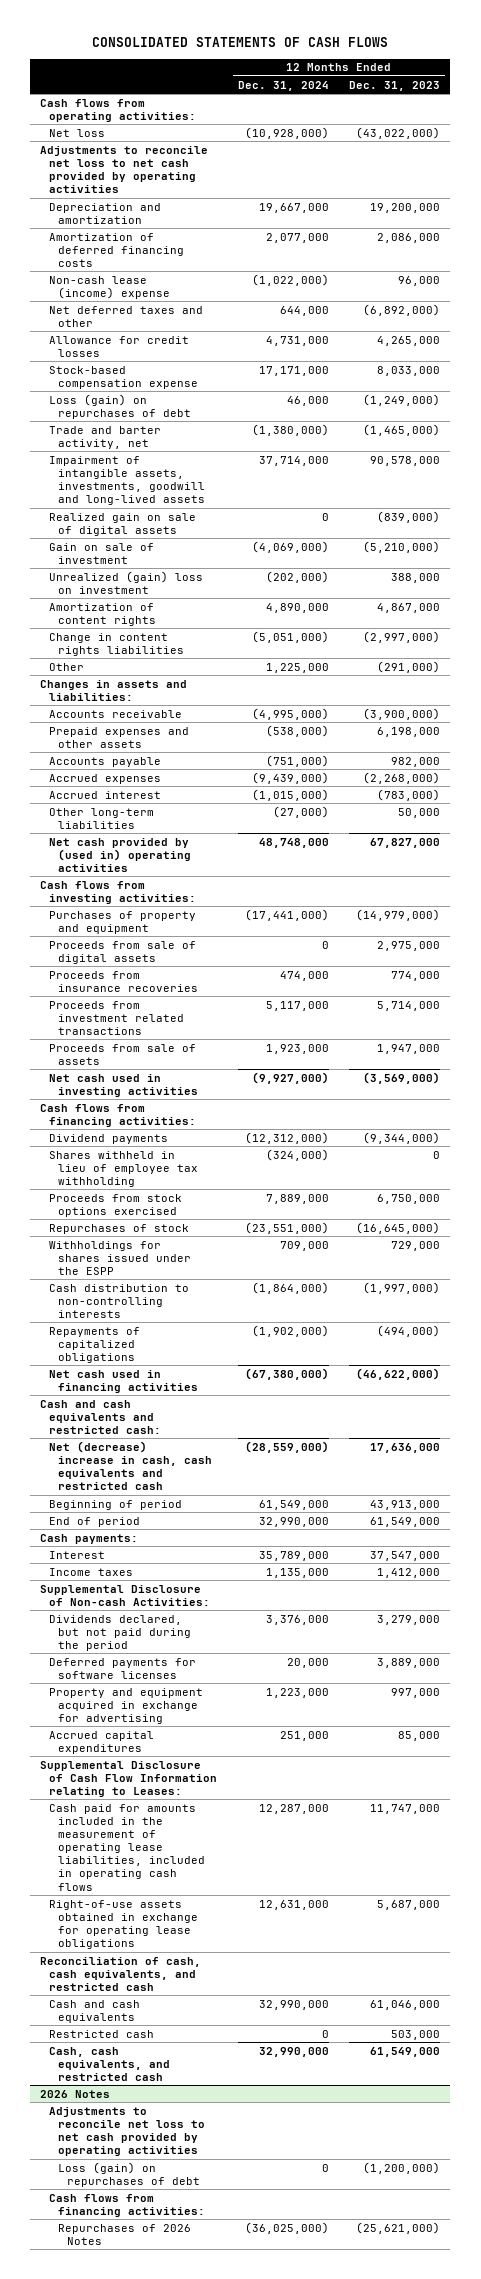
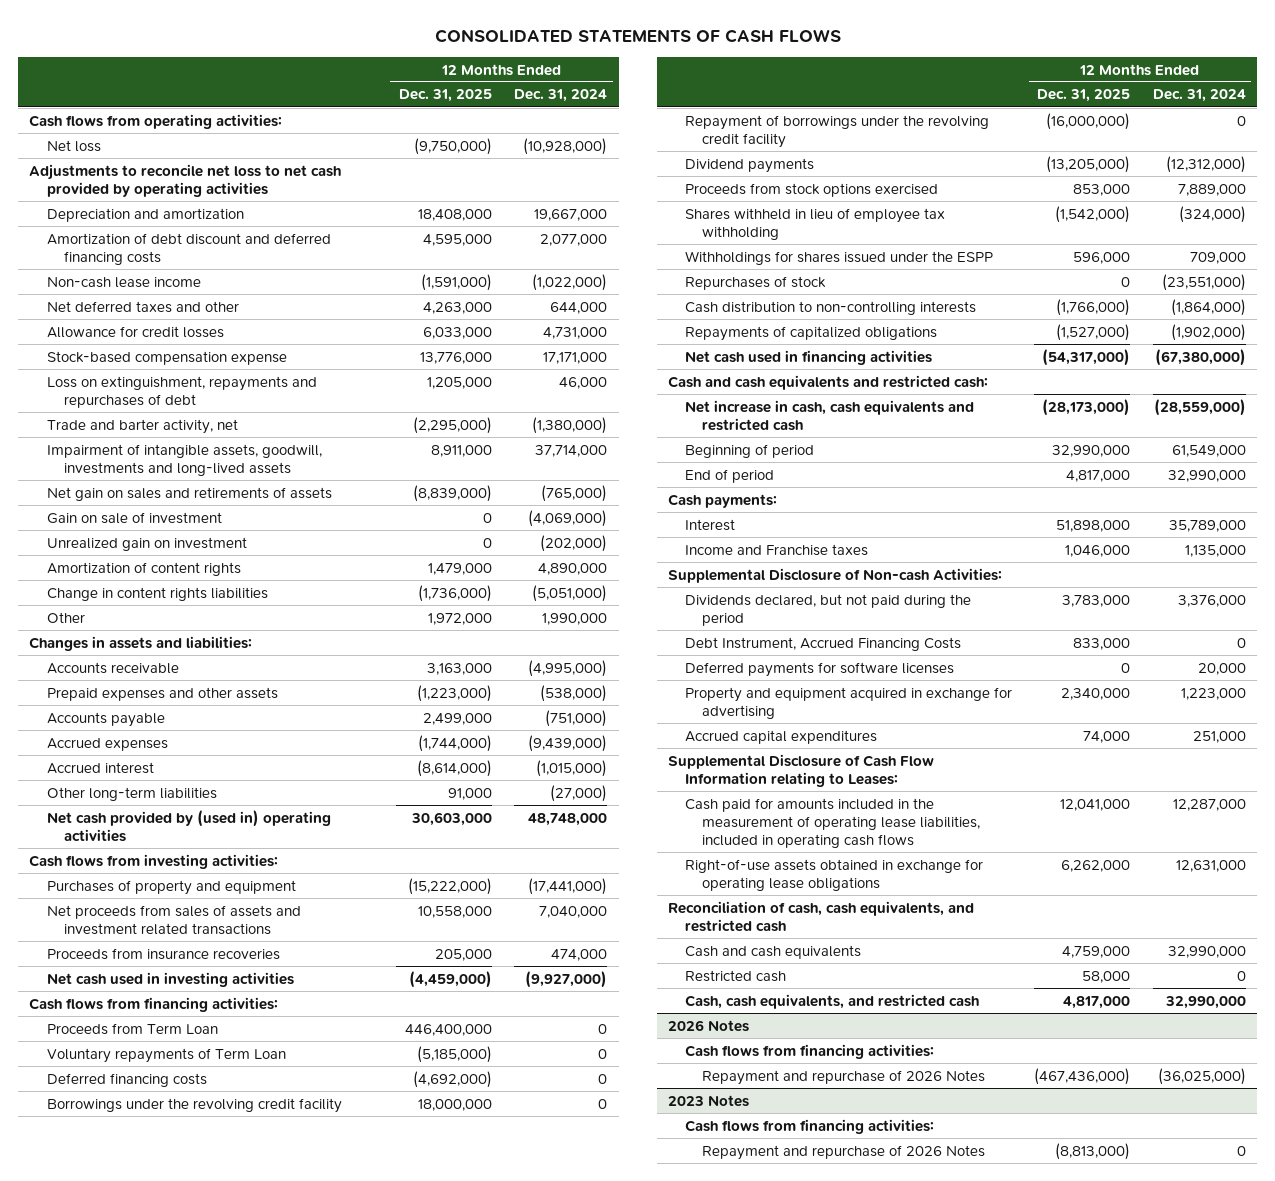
- | 12 Months Ended Dec. 31, 2024 | 12 Months Ended Dec. 31, 2023
+ | 12 Months Ended Dec. 31, 2025 | 12 Months Ended Dec. 31, 2024
- Amortization of deferred financing costs | 2,077,000 | 2,086,000
- Non-cash lease (income) expense | (1,022,000) | 96,000
+ Amortization of debt discount and deferred financing costs | 4,595,000 | 2,077,000
+ Non-cash lease income | (1,591,000) | (1,022,000)
- Loss (gain) on repurchases of debt | 46,000 | (1,249,000)
+ Loss on extinguishment, repayments and repurchases of debt | 1,205,000 | 46,000
- Impairment of intangible assets, investments, goodwill and long-lived assets | 37,714,000 | 90,578,000
- Realized gain on sale of digital assets | 0 | (839,000)
+ Impairment of intangible assets, goodwill, investments and long-lived assets | 8,911,000 | 37,714,000
+ Net gain on sales and retirements of assets | (8,839,000) | (765,000)
- Unrealized (gain) loss on investment | (202,000) | 388,000
+ Unrealized gain on investment | 0 | (202,000)
- Other | 1,225,000 | (291,000)
+ Other | 1,972,000 | 1,990,000
- Proceeds from sale of digital assets | 0 | 2,975,000
+ Net proceeds from sales of assets and investment related transactions | 10,558,000 | 7,040,000
- Proceeds from investment related transactions | 5,117,000 | 5,714,000
- Proceeds from sale of assets | 1,923,000 | 1,947,000
+ Proceeds from Term Loan | 446,400,000 | 0
+ Voluntary repayments of Term Loan | (5,185,000) | 0
+ Deferred financing costs | (4,692,000) | 0
+ Borrowings under the revolving credit facility | 18,000,000 | 0
+ Repayment of borrowings under the revolving credit facility | (16,000,000) | 0
moved down: Shares withheld in lieu of employee tax withholding | (1,542,000) | (324,000)
moved down: Repurchases of stock | 0 | (23,551,000)
- Net (decrease) increase in cash, cash equivalents and restricted cash | (28,559,000) | 17,636,000
+ Net increase in cash, cash equivalents and restricted cash | (28,173,000) | (28,559,000)
- Income taxes | 1,135,000 | 1,412,000
+ Income and Franchise taxes | 1,046,000 | 1,135,000
+ Debt Instrument, Accrued Financing Costs | 833,000 | 0
@ 2026 Notes
- Adjustments to reconcile net loss to net cash provided by operating activities
- Loss (gain) on repurchases of debt | 0 | (1,200,000)
- Repurchases of 2026 Notes | (36,025,000) | (25,621,000)
+ Repayment and repurchase of 2026 Notes | (467,436,000) | (36,025,000)
+ 2023 Notes
+ Cash flows from financing activities:
+ Repayment and repurchase of 2026 Notes | (8,813,000) | 0

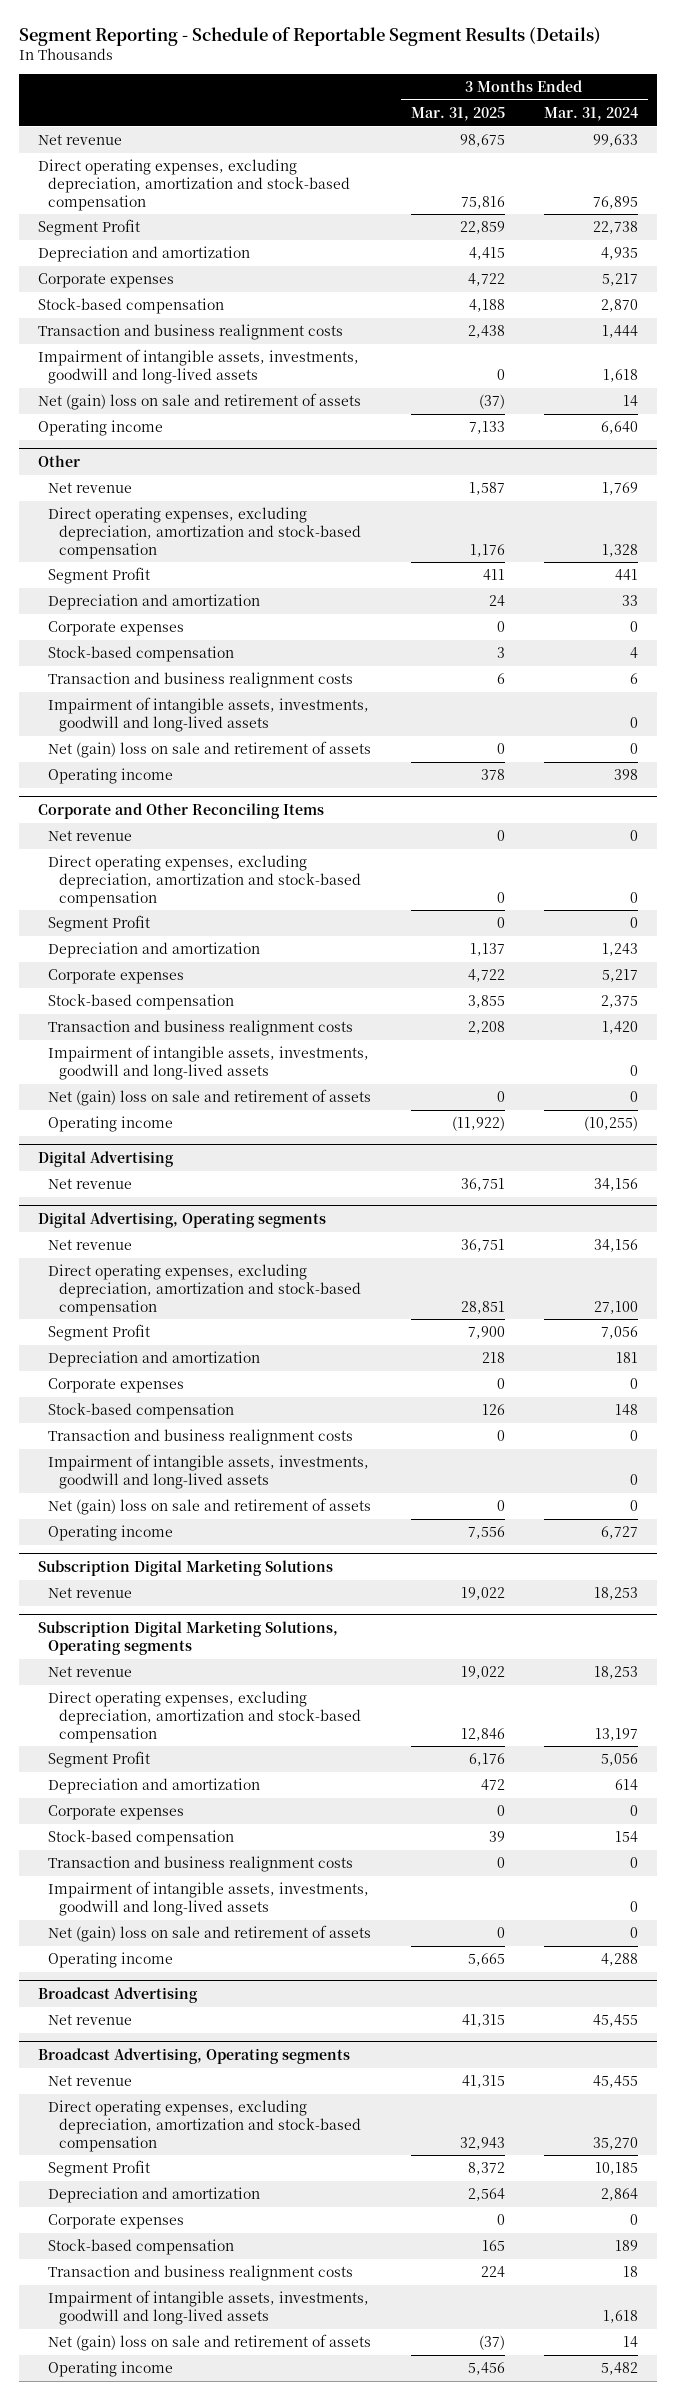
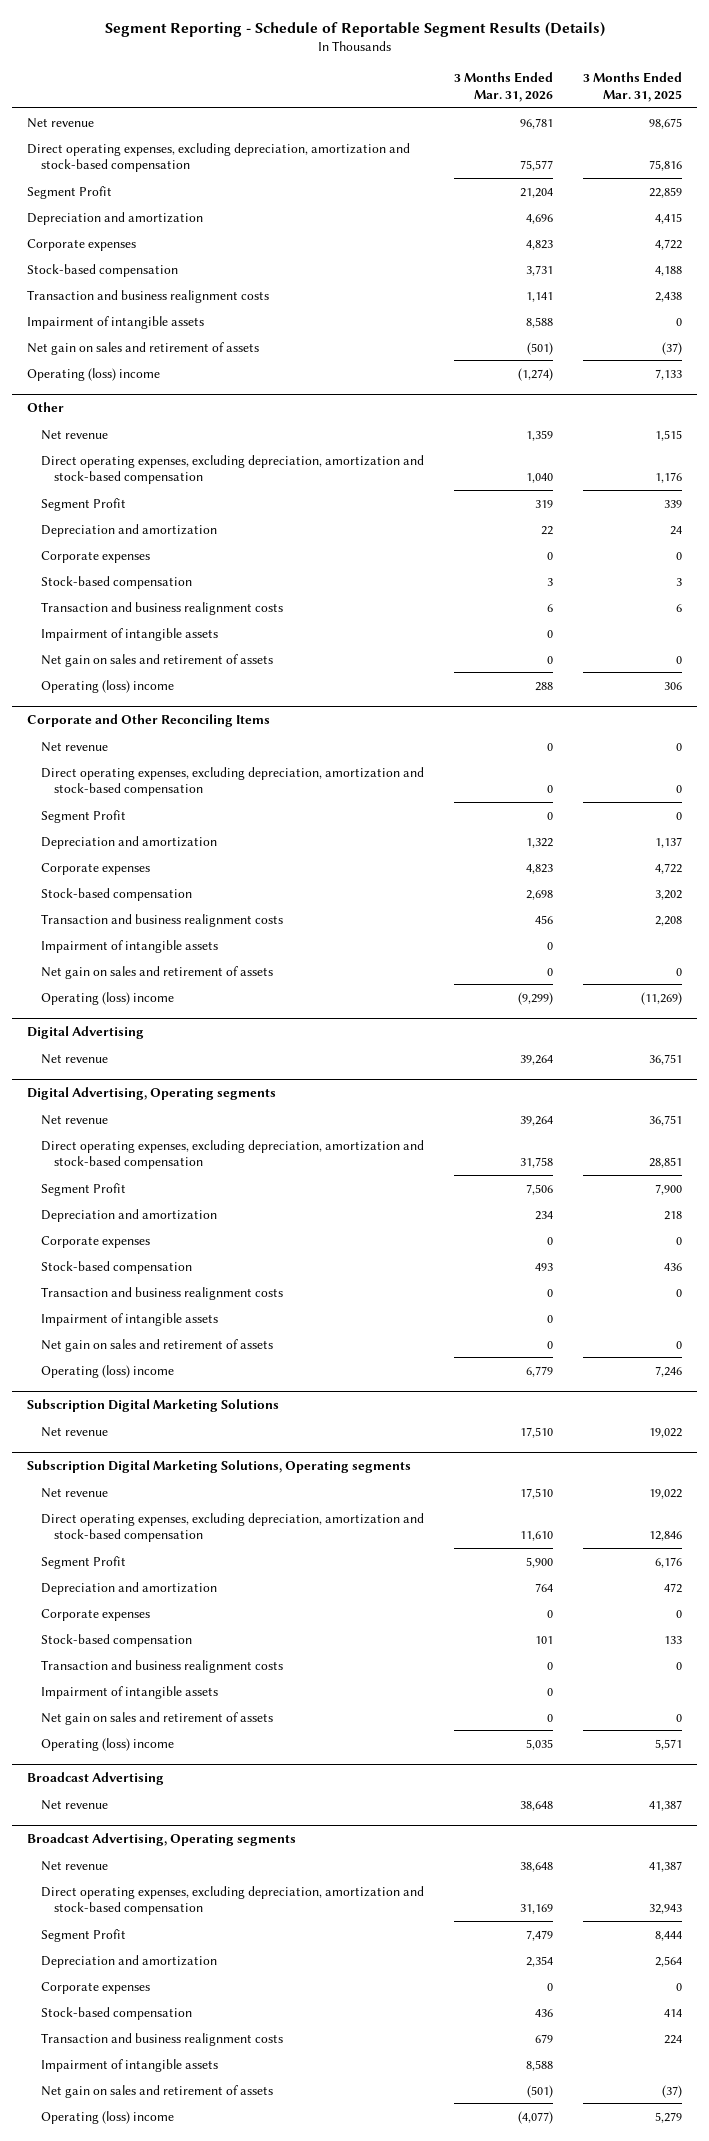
- | 3 Months Ended Mar. 31, 2025 | 3 Months Ended Mar. 31, 2024
+ | 3 Months Ended Mar. 31, 2026 | 3 Months Ended Mar. 31, 2025
- Impairment of intangible assets, investments, goodwill and long-lived assets | 0 | 1,618
- Net (gain) loss on sale and retirement of assets | (37) | 14
- Operating income | 7,133 | 6,640
+ Impairment of intangible assets | 8,588 | 0
+ Net gain on sales and retirement of assets | (501) | (37)
+ Operating (loss) income | (1,274) | 7,133
@ Other
- Net revenue | 1,587 | 1,769
+ Net revenue | 1,359 | 1,515
- Segment Profit | 411 | 441
+ Segment Profit | 319 | 339
- Impairment of intangible assets, investments, goodwill and long-lived assets | | 0
- Net (gain) loss on sale and retirement of assets | 0 | 0
- Operating income | 378 | 398
+ Impairment of intangible assets | 0 |
+ Net gain on sales and retirement of assets | 0 | 0
+ Operating (loss) income | 288 | 306
@ Corporate and Other Reconciling Items
- Stock-based compensation | 3,855 | 2,375
+ Stock-based compensation | 2,698 | 3,202
- Impairment of intangible assets, investments, goodwill and long-lived assets | | 0
- Net (gain) loss on sale and retirement of assets | 0 | 0
- Operating income | (11,922) | (10,255)
+ Impairment of intangible assets | 0 |
+ Net gain on sales and retirement of assets | 0 | 0
+ Operating (loss) income | (9,299) | (11,269)
@ Digital Advertising, Operating segments
- Stock-based compensation | 126 | 148
+ Stock-based compensation | 493 | 436
- Impairment of intangible assets, investments, goodwill and long-lived assets | | 0
- Net (gain) loss on sale and retirement of assets | 0 | 0
- Operating income | 7,556 | 6,727
+ Impairment of intangible assets | 0 |
+ Net gain on sales and retirement of assets | 0 | 0
+ Operating (loss) income | 6,779 | 7,246
@ Subscription Digital Marketing Solutions, Operating segments
- Stock-based compensation | 39 | 154
+ Stock-based compensation | 101 | 133
- Impairment of intangible assets, investments, goodwill and long-lived assets | | 0
- Net (gain) loss on sale and retirement of assets | 0 | 0
- Operating income | 5,665 | 4,288
+ Impairment of intangible assets | 0 |
+ Net gain on sales and retirement of assets | 0 | 0
+ Operating (loss) income | 5,035 | 5,571
@ Broadcast Advertising
- Net revenue | 41,315 | 45,455
+ Net revenue | 38,648 | 41,387
@ Broadcast Advertising, Operating segments
- Net revenue | 41,315 | 45,455
+ Net revenue | 38,648 | 41,387
- Segment Profit | 8,372 | 10,185
+ Segment Profit | 7,479 | 8,444
- Stock-based compensation | 165 | 189
+ Stock-based compensation | 436 | 414
- Impairment of intangible assets, investments, goodwill and long-lived assets | | 1,618
- Net (gain) loss on sale and retirement of assets | (37) | 14
- Operating income | 5,456 | 5,482
+ Impairment of intangible assets | 8,588 |
+ Net gain on sales and retirement of assets | (501) | (37)
+ Operating (loss) income | (4,077) | 5,279

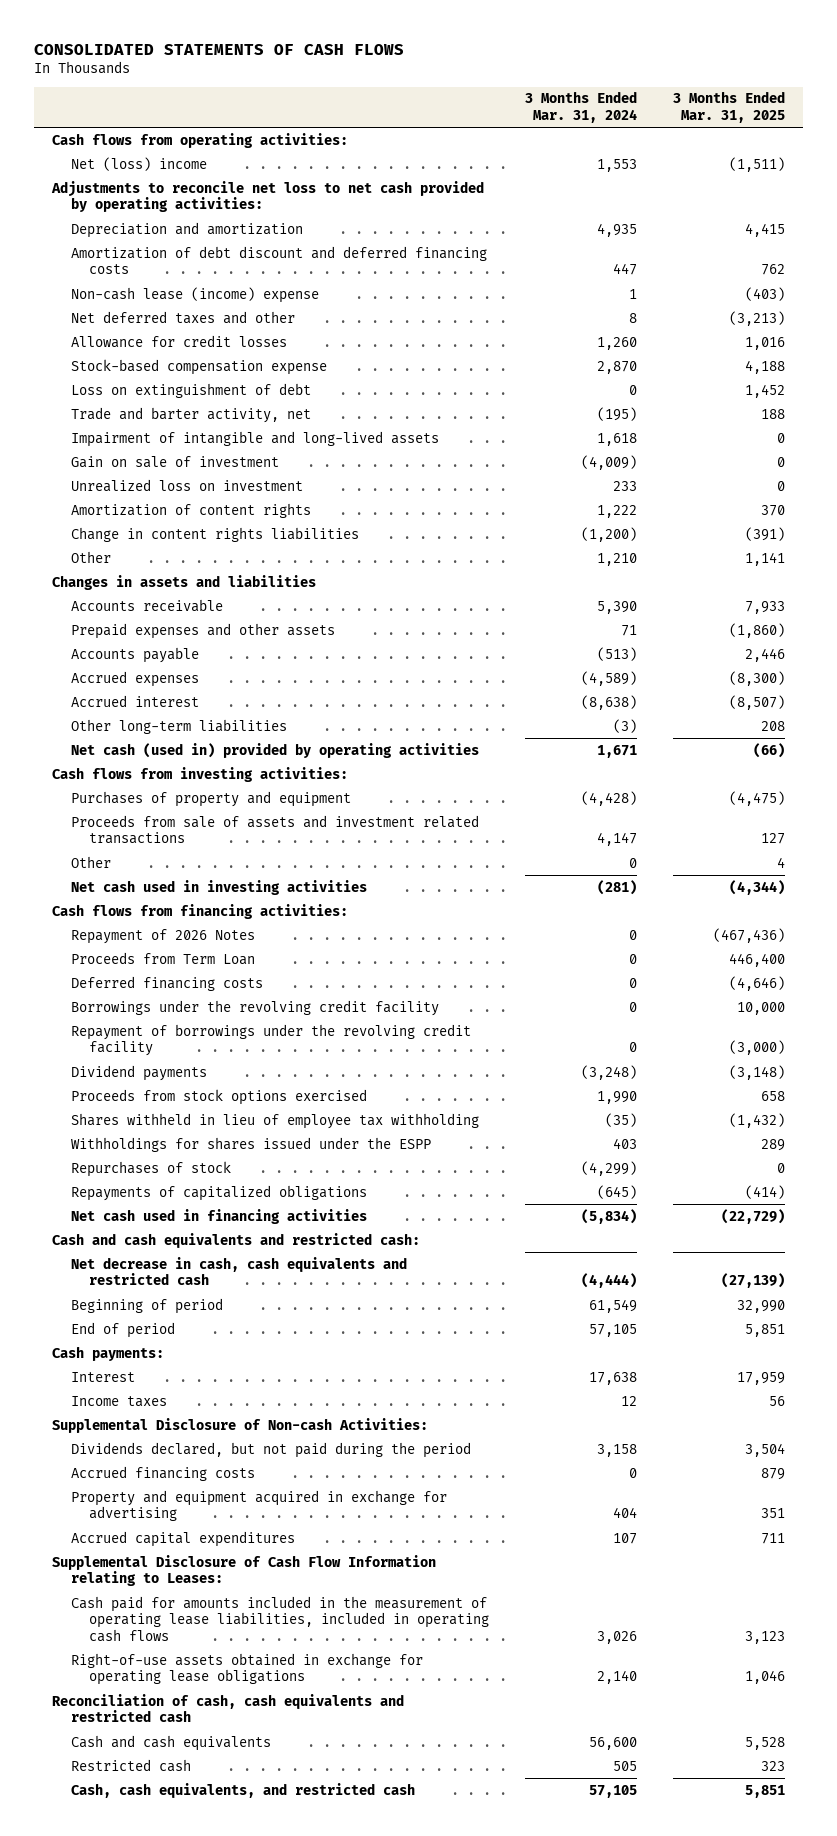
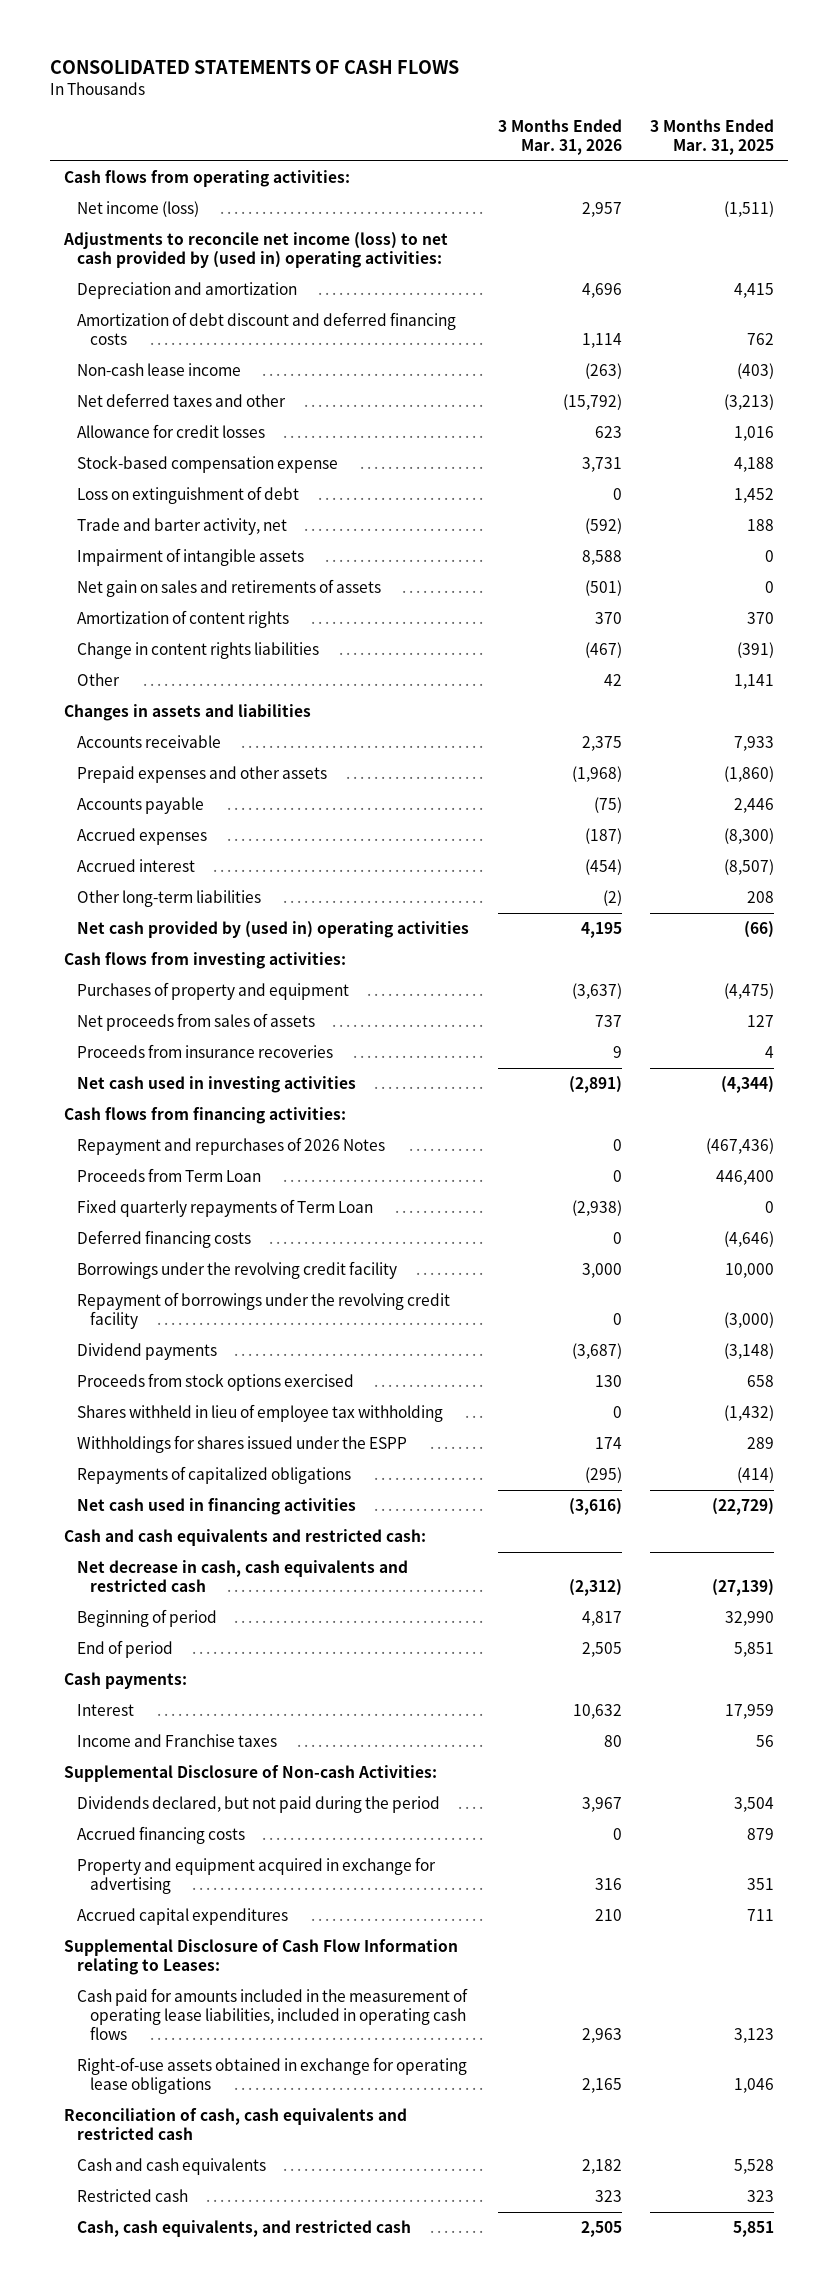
- | 3 Months Ended Mar. 31, 2024 | 3 Months Ended Mar. 31, 2025
+ | 3 Months Ended Mar. 31, 2026 | 3 Months Ended Mar. 31, 2025
- Net (loss) income | 1,553 | (1,511)
- Adjustments to reconcile net loss to net cash provided by operating activities:
+ Net income (loss) | 2,957 | (1,511)
+ Adjustments to reconcile net income (loss) to net cash provided by (used in) operating activities:
- Non-cash lease (income) expense | 1 | (403)
+ Non-cash lease income | (263) | (403)
- Impairment of intangible and long-lived assets | 1,618 | 0
- Gain on sale of investment | (4,009) | 0
- Unrealized loss on investment | 233 | 0
+ Impairment of intangible assets | 8,588 | 0
+ Net gain on sales and retirements of assets | (501) | 0
- Net cash (used in) provided by operating activities | 1,671 | (66)
+ Net cash provided by (used in) operating activities | 4,195 | (66)
- Proceeds from sale of assets and investment related transactions | 4,147 | 127
- Other | 0 | 4
+ Net proceeds from sales of assets | 737 | 127
+ Proceeds from insurance recoveries | 9 | 4
- Repayment of 2026 Notes | 0 | (467,436)
+ Repayment and repurchases of 2026 Notes | 0 | (467,436)
+ Fixed quarterly repayments of Term Loan | (2,938) | 0
- Repurchases of stock | (4,299) | 0
- Income taxes | 12 | 56
+ Income and Franchise taxes | 80 | 56

